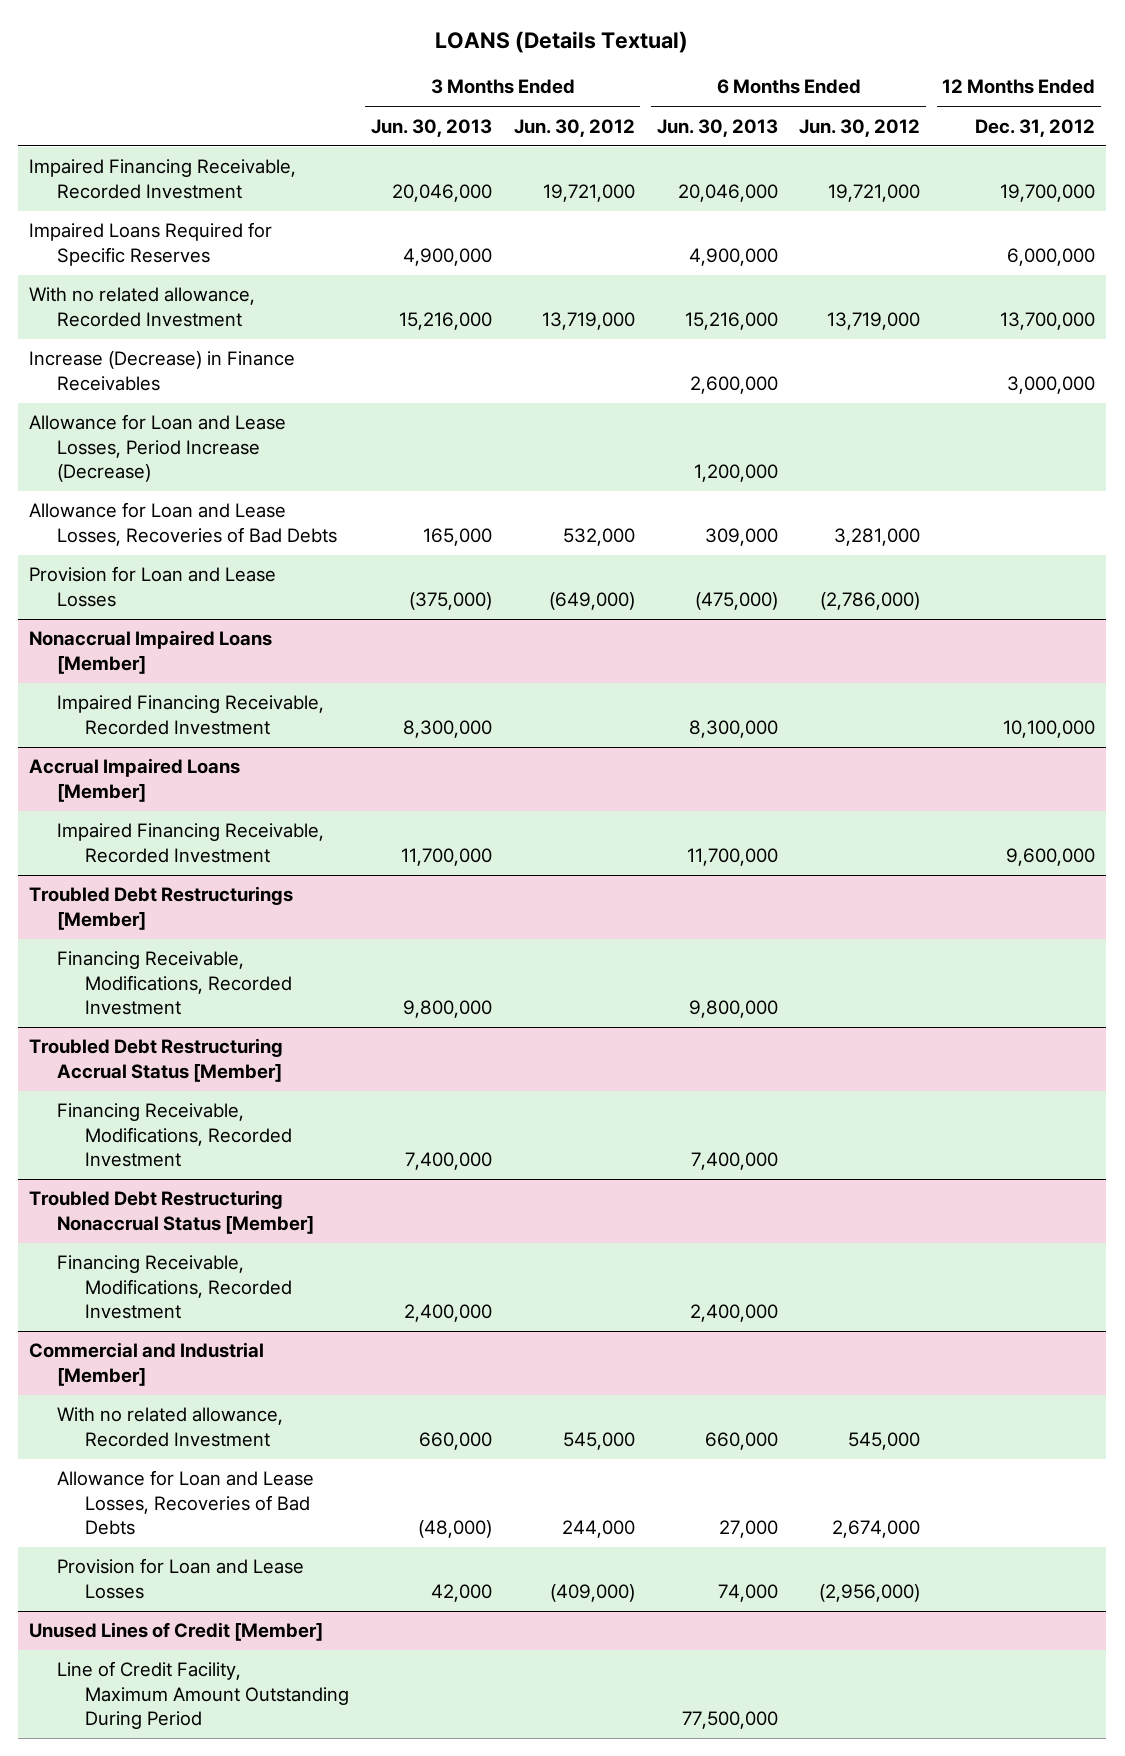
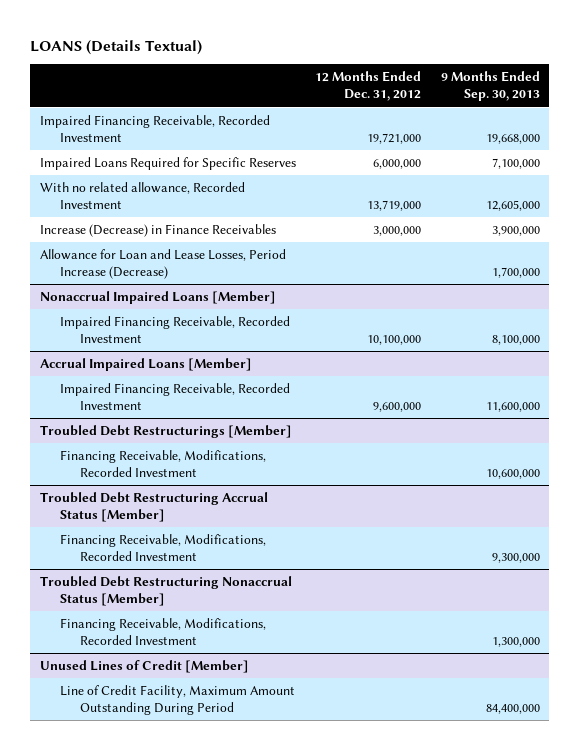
- | 3 Months Ended Jun. 30, 2013 | 3 Months Ended Jun. 30, 2012 | 6 Months Ended Jun. 30, 2013 | 6 Months Ended Jun. 30, 2012 | 12 Months Ended Dec. 31, 2012
+ | 12 Months Ended Dec. 31, 2012 | 9 Months Ended Sep. 30, 2013
- Impaired Financing Receivable, Recorded Investment | 20,046,000 | 19,721,000 | 20,046,000 | 19,721,000 | 19,700,000
+ Impaired Financing Receivable, Recorded Investment | 19,721,000 | 19,668,000
- With no related allowance, Recorded Investment | 15,216,000 | 13,719,000 | 15,216,000 | 13,719,000 | 13,700,000
+ With no related allowance, Recorded Investment | 13,719,000 | 12,605,000
- Allowance for Loan and Lease Losses, Recoveries of Bad Debts | 165,000 | 532,000 | 309,000 | 3,281,000 |
- Provision for Loan and Lease Losses | (375,000) | (649,000) | (475,000) | (2,786,000) |
- Commercial and Industrial [Member]
- With no related allowance, Recorded Investment | 660,000 | 545,000 | 660,000 | 545,000 |
- Allowance for Loan and Lease Losses, Recoveries of Bad Debts | (48,000) | 244,000 | 27,000 | 2,674,000 |
- Provision for Loan and Lease Losses | 42,000 | (409,000) | 74,000 | (2,956,000) |

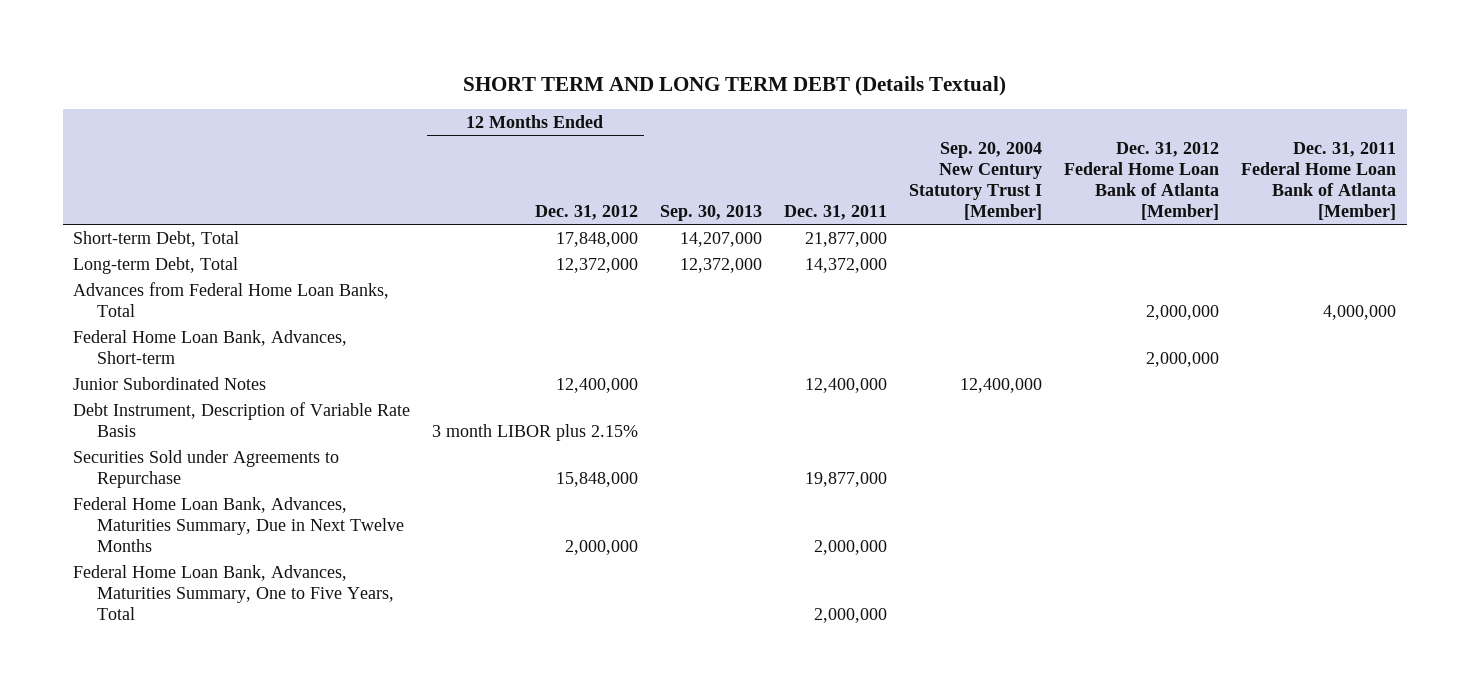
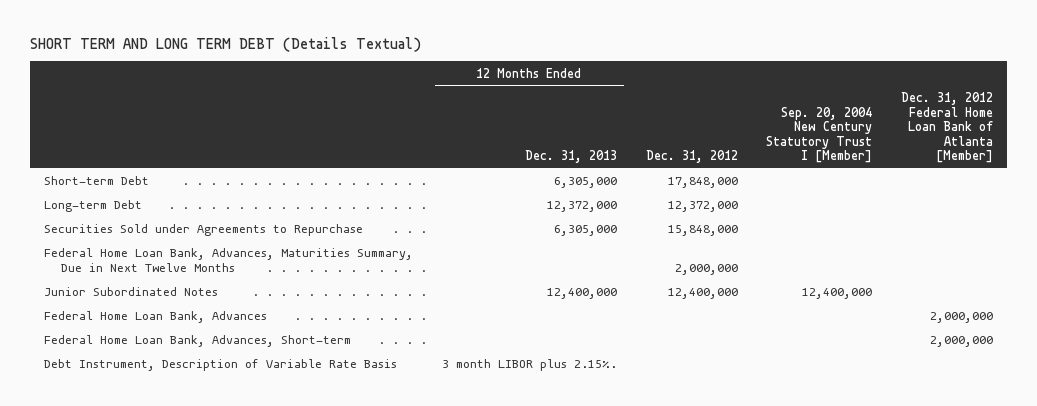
- | 12 Months Ended Dec. 31, 2012 | Sep. 30, 2013 | Dec. 31, 2011 | Sep. 20, 2004 New Century Statutory Trust I [Member] | Dec. 31, 2012 Federal Home Loan Bank of Atlanta [Member] | Dec. 31, 2011 Federal Home Loan Bank of Atlanta [Member]
+ | 12 Months Ended Dec. 31, 2013 | Dec. 31, 2012 | Sep. 20, 2004 New Century Statutory Trust I [Member] | Dec. 31, 2012 Federal Home Loan Bank of Atlanta [Member]
- Short-term Debt, Total | 17,848,000 | 14,207,000 | 21,877,000 | | |
- Long-term Debt, Total | 12,372,000 | 12,372,000 | 14,372,000 | | |
- Advances from Federal Home Loan Banks, Total | | | | | 2,000,000 | 4,000,000
+ Short-term Debt | 6,305,000 | 17,848,000 | |
+ Long-term Debt | 12,372,000 | 12,372,000 | |
- Federal Home Loan Bank, Advances, Maturities Summary, One to Five Years, Total | | | 2,000,000 | | |
moved down: Junior Subordinated Notes | 12,400,000 | 12,400,000 | 12,400,000 |
+ Federal Home Loan Bank, Advances | | | | 2,000,000
moved down: Federal Home Loan Bank, Advances, Short-term | | | | 2,000,000
moved down: Debt Instrument, Description of Variable Rate Basis | 3 month LIBOR plus 2.15%. | | |

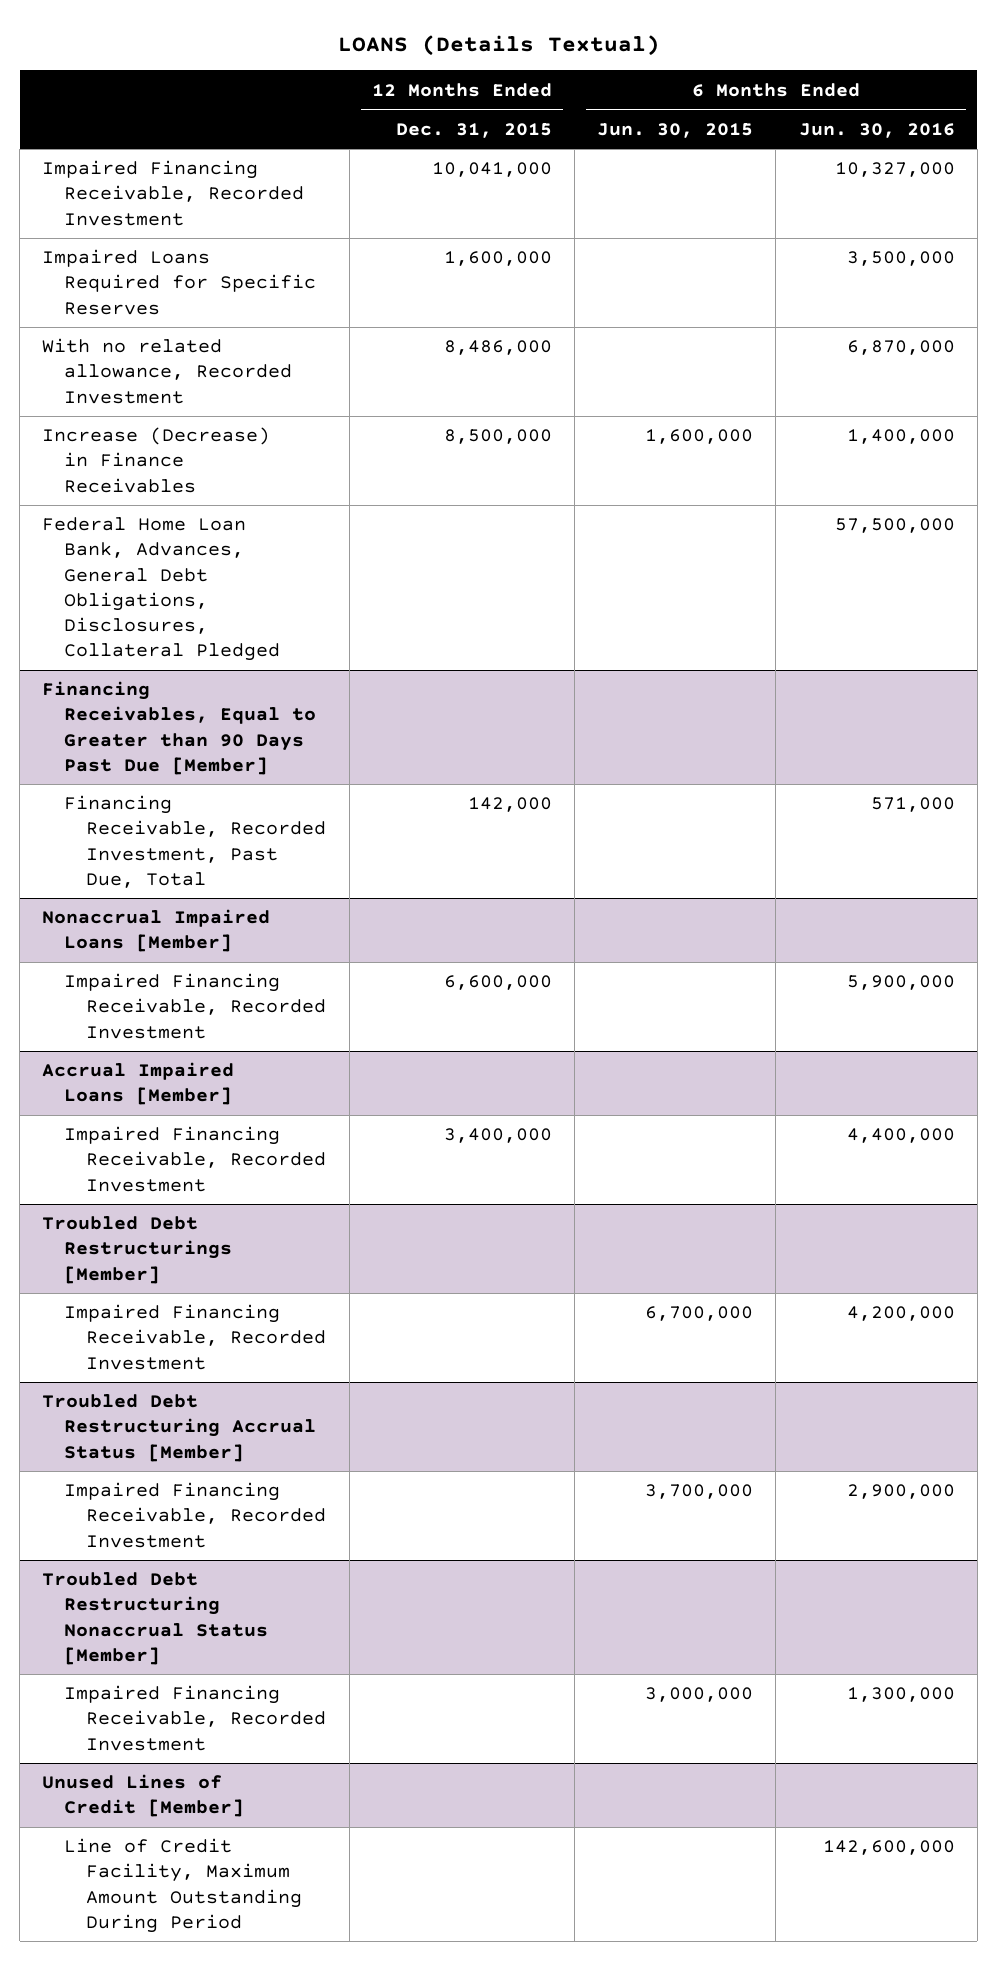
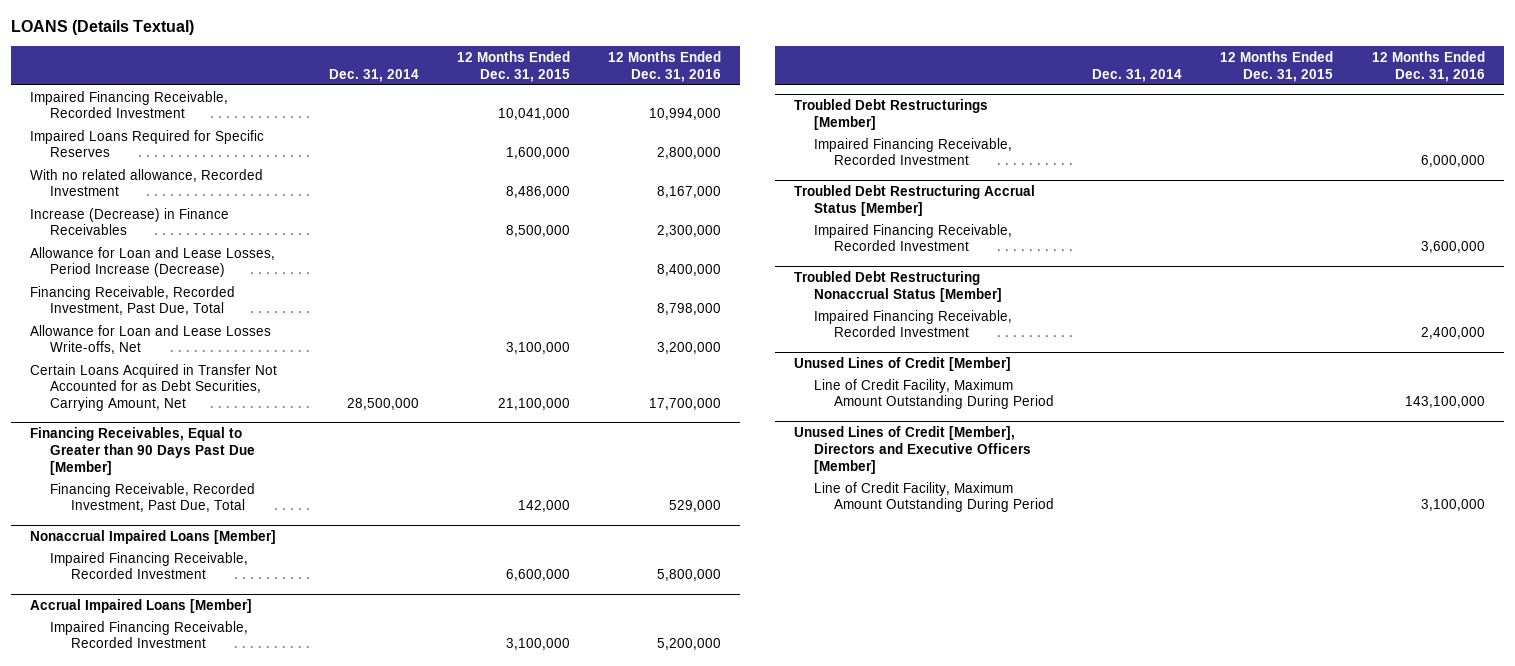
- | 12 Months Ended Dec. 31, 2015 | 6 Months Ended Jun. 30, 2015 | 6 Months Ended Jun. 30, 2016
+ | Dec. 31, 2014 | 12 Months Ended Dec. 31, 2015 | 12 Months Ended Dec. 31, 2016
- Federal Home Loan Bank, Advances, General Debt Obligations, Disclosures, Collateral Pledged | | | 57,500,000
+ Allowance for Loan and Lease Losses, Period Increase (Decrease) | | | 8,400,000
+ Financing Receivable, Recorded Investment, Past Due, Total | | | 8,798,000
+ Allowance for Loan and Lease Losses Write-offs, Net | | 3,100,000 | 3,200,000
+ Certain Loans Acquired in Transfer Not Accounted for as Debt Securities, Carrying Amount, Net | 28,500,000 | 21,100,000 | 17,700,000
@ Accrual Impaired Loans [Member]
- Impaired Financing Receivable, Recorded Investment | 3,400,000 | | 4,400,000
+ Impaired Financing Receivable, Recorded Investment | | 3,100,000 | 5,200,000
+ Unused Lines of Credit [Member], Directors and Executive Officers [Member]
+ Line of Credit Facility, Maximum Amount Outstanding During Period | | | 3,100,000

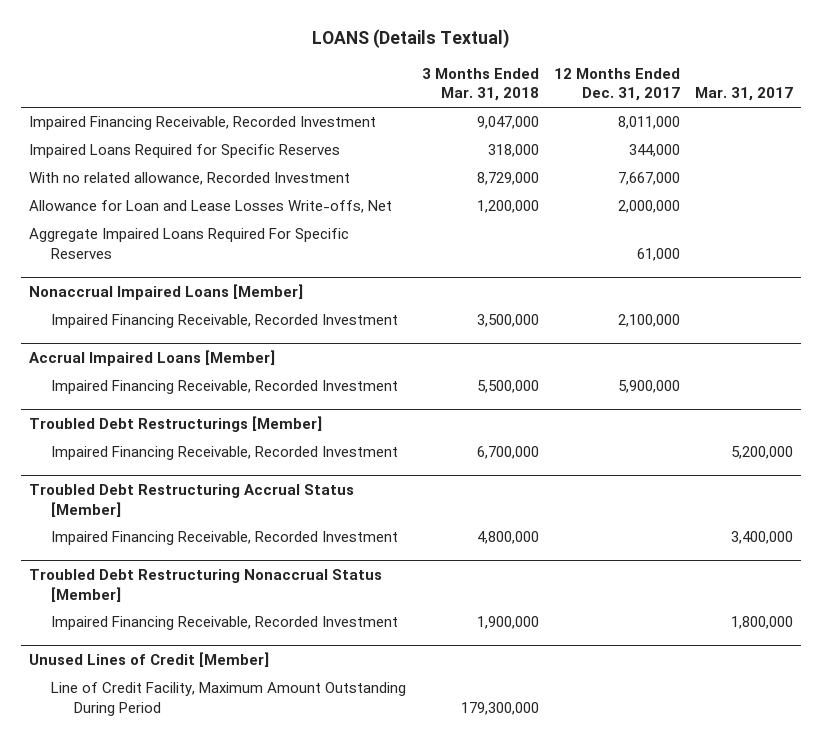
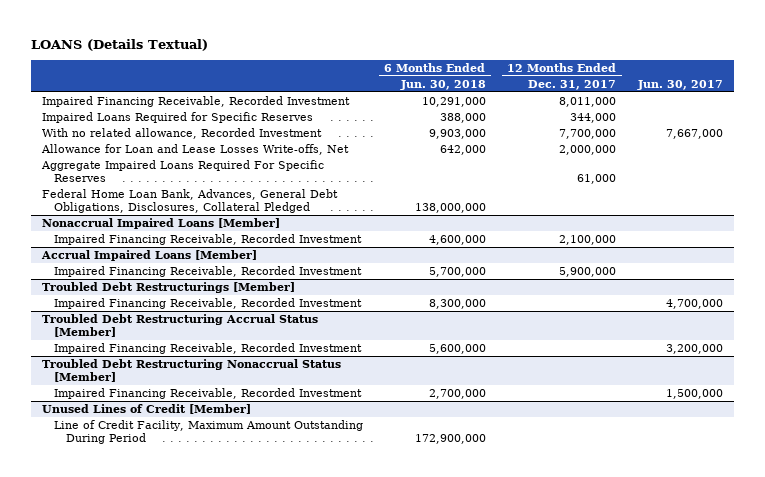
- | 3 Months Ended Mar. 31, 2018 | 12 Months Ended Dec. 31, 2017 | Mar. 31, 2017
+ | 6 Months Ended Jun. 30, 2018 | 12 Months Ended Dec. 31, 2017 | Jun. 30, 2017
- With no related allowance, Recorded Investment | 8,729,000 | 7,667,000 |
+ With no related allowance, Recorded Investment | 9,903,000 | 7,700,000 | 7,667,000
+ Federal Home Loan Bank, Advances, General Debt Obligations, Disclosures, Collateral Pledged | 138,000,000 | |

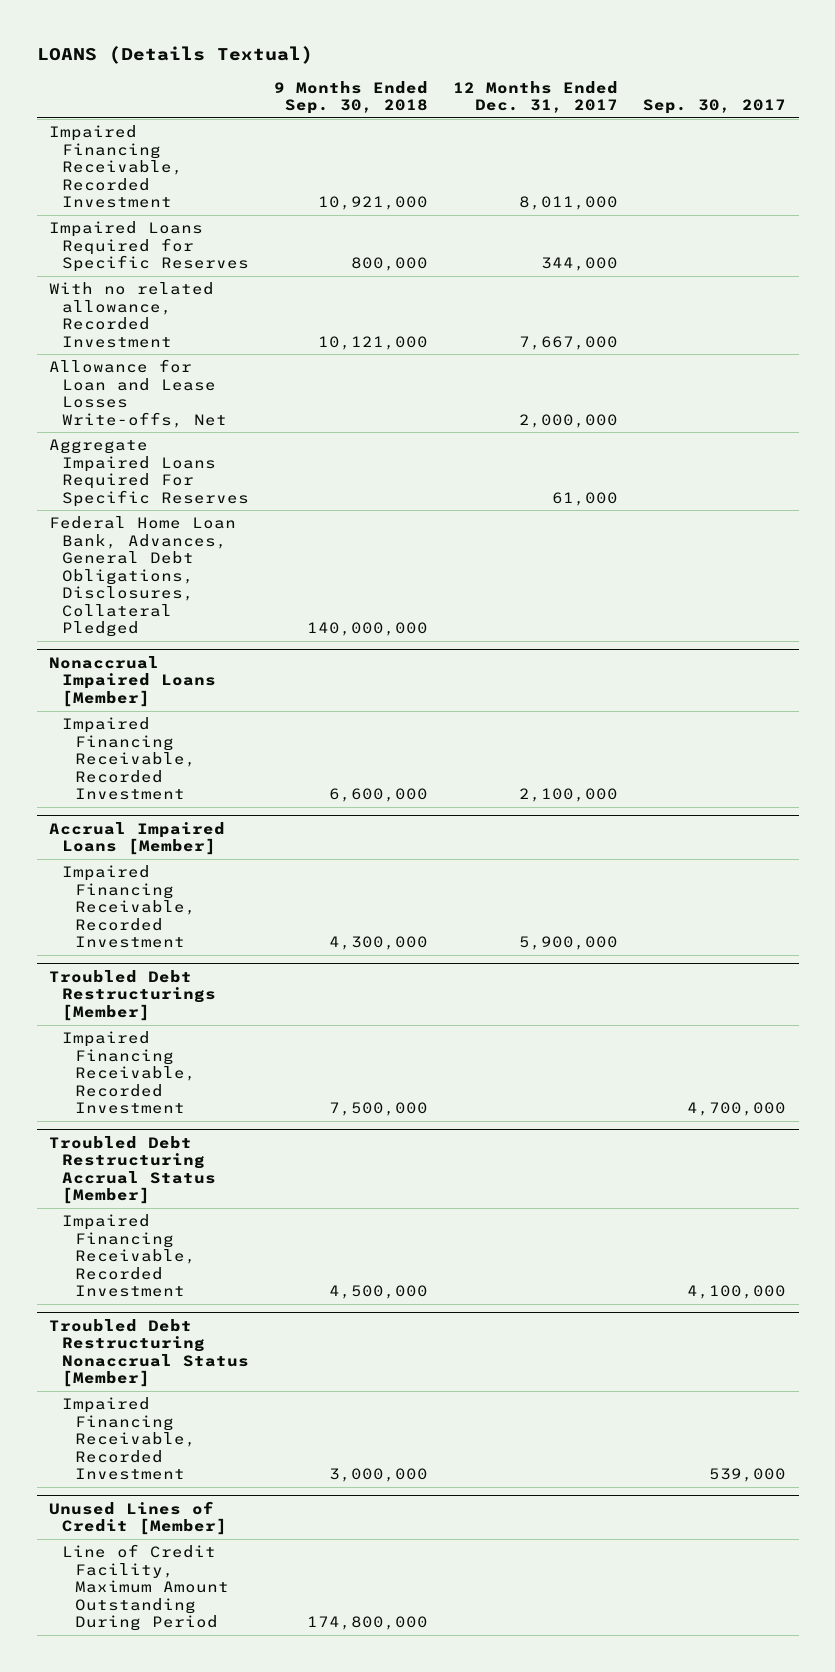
- | 6 Months Ended Jun. 30, 2018 | 12 Months Ended Dec. 31, 2017 | Jun. 30, 2017
+ | 9 Months Ended Sep. 30, 2018 | 12 Months Ended Dec. 31, 2017 | Sep. 30, 2017
- With no related allowance, Recorded Investment | 9,903,000 | 7,700,000 | 7,667,000
+ With no related allowance, Recorded Investment | 10,121,000 | 7,667,000 |

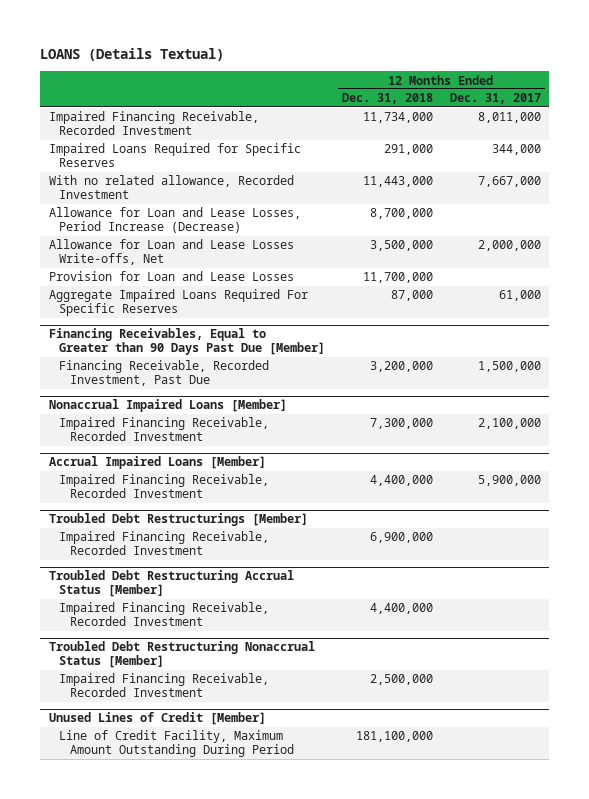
- | 9 Months Ended Sep. 30, 2018 | 12 Months Ended Dec. 31, 2017 | Sep. 30, 2017
+ | 12 Months Ended Dec. 31, 2018 | 12 Months Ended Dec. 31, 2017
+ Allowance for Loan and Lease Losses, Period Increase (Decrease) | 8,700,000 |
+ Provision for Loan and Lease Losses | 11,700,000 |
- Federal Home Loan Bank, Advances, General Debt Obligations, Disclosures, Collateral Pledged | 140,000,000 | |
+ Financing Receivables, Equal to Greater than 90 Days Past Due [Member]
+ Financing Receivable, Recorded Investment, Past Due | 3,200,000 | 1,500,000

